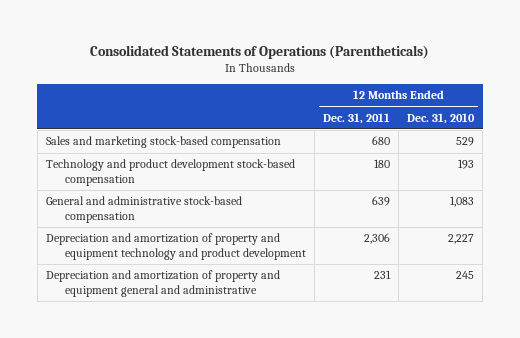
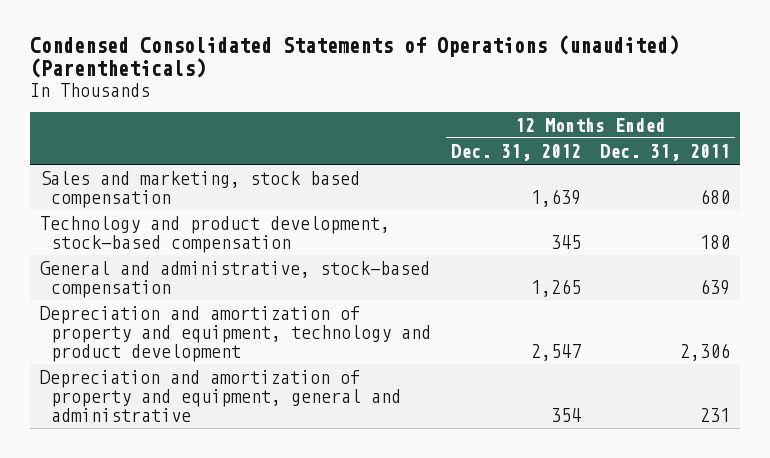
- Consolidated Statements of Operations (Parentheticals)
+ Condensed Consolidated Statements of Operations (unaudited) (Parentheticals)
- | 12 Months Ended Dec. 31, 2011 | 12 Months Ended Dec. 31, 2010
+ | 12 Months Ended Dec. 31, 2012 | 12 Months Ended Dec. 31, 2011
- Sales and marketing stock-based compensation | 680 | 529
- Technology and product development stock-based compensation | 180 | 193
- General and administrative stock-based compensation | 639 | 1,083
- Depreciation and amortization of property and equipment technology and product development | 2,306 | 2,227
- Depreciation and amortization of property and equipment general and administrative | 231 | 245
+ Sales and marketing, stock based compensation | 1,639 | 680
+ Technology and product development, stock-based compensation | 345 | 180
+ General and administrative, stock-based compensation | 1,265 | 639
+ Depreciation and amortization of property and equipment, technology and product development | 2,547 | 2,306
+ Depreciation and amortization of property and equipment, general and administrative | 354 | 231

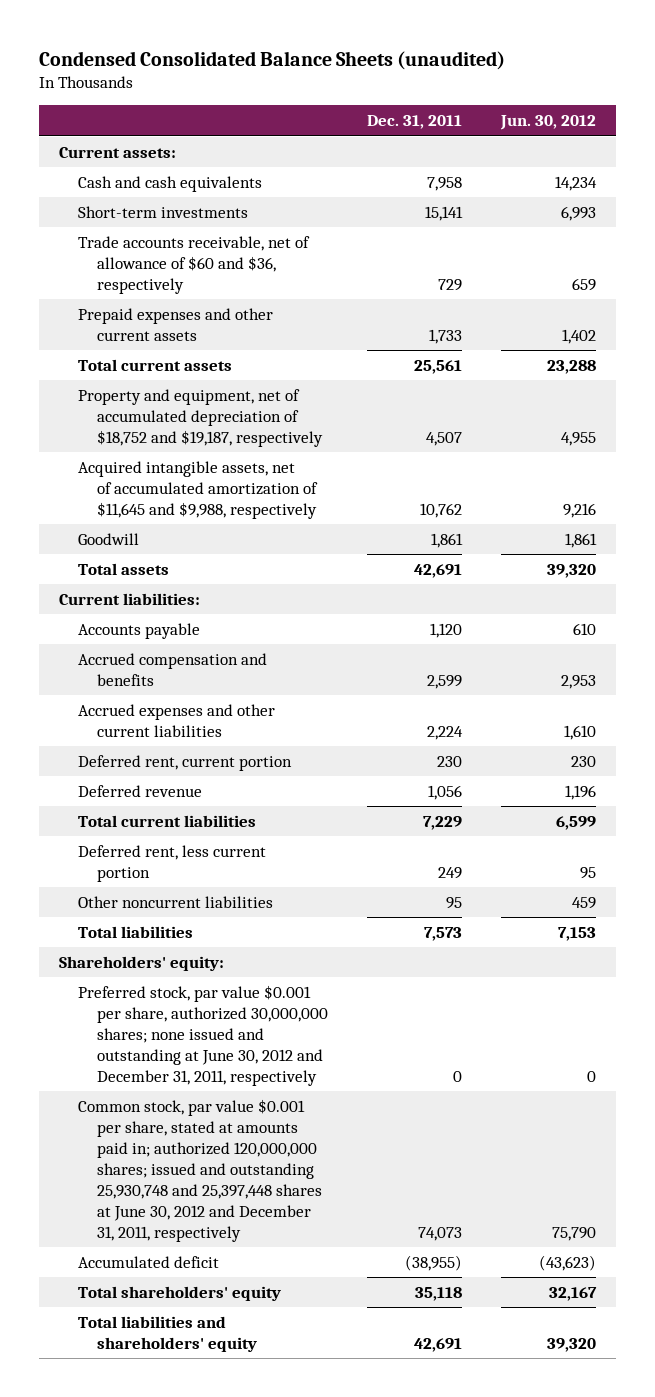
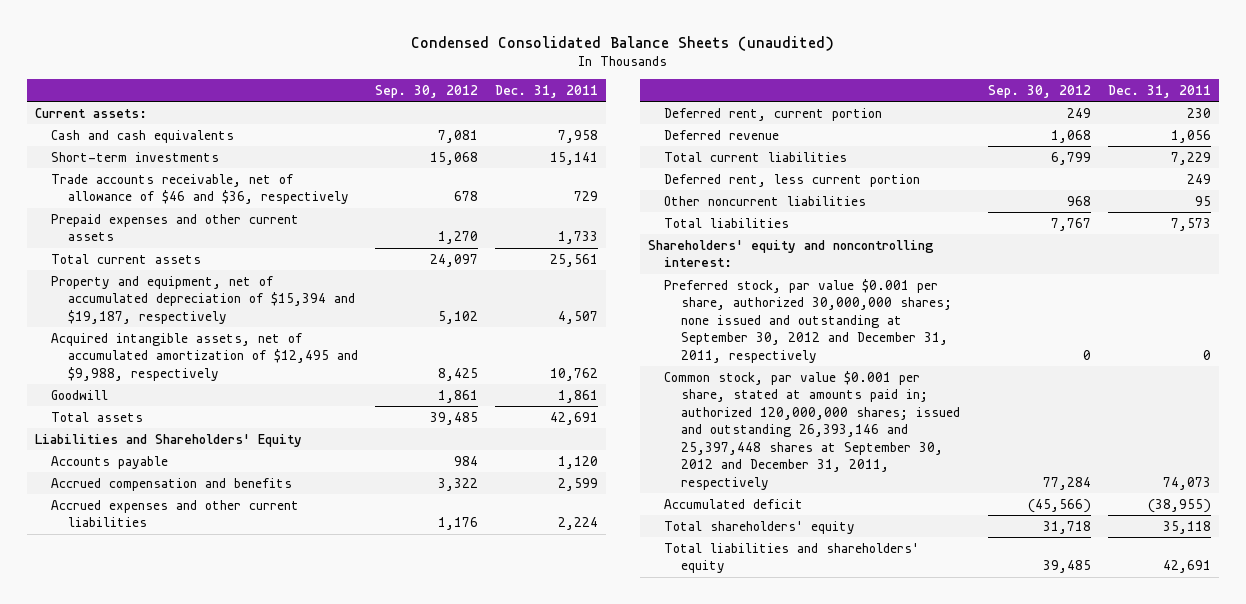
- | Dec. 31, 2011 | Jun. 30, 2012
+ | Sep. 30, 2012 | Dec. 31, 2011
- Trade accounts receivable, net of allowance of $60 and $36, respectively | 729 | 659
+ Trade accounts receivable, net of allowance of $46 and $36, respectively | 678 | 729
- Property and equipment, net of accumulated depreciation of $18,752 and $19,187, respectively | 4,507 | 4,955
- Acquired intangible assets, net of accumulated amortization of $11,645 and $9,988, respectively | 10,762 | 9,216
+ Property and equipment, net of accumulated depreciation of $15,394 and $19,187, respectively | 5,102 | 4,507
+ Acquired intangible assets, net of accumulated amortization of $12,495 and $9,988, respectively | 8,425 | 10,762
- Current liabilities:
+ Liabilities and Shareholders' Equity
- Shareholders' equity:
- Preferred stock, par value $0.001 per share, authorized 30,000,000 shares; none issued and outstanding at June 30, 2012 and December 31, 2011, respectively | 0 | 0
- Common stock, par value $0.001 per share, stated at amounts paid in; authorized 120,000,000 shares; issued and outstanding 25,930,748 and 25,397,448 shares at June 30, 2012 and December 31, 2011, respectively | 74,073 | 75,790
+ Shareholders' equity and noncontrolling interest:
+ Preferred stock, par value $0.001 per share, authorized 30,000,000 shares; none issued and outstanding at September 30, 2012 and December 31, 2011, respectively | 0 | 0
+ Common stock, par value $0.001 per share, stated at amounts paid in; authorized 120,000,000 shares; issued and outstanding 26,393,146 and 25,397,448 shares at September 30, 2012 and December 31, 2011, respectively | 77,284 | 74,073

